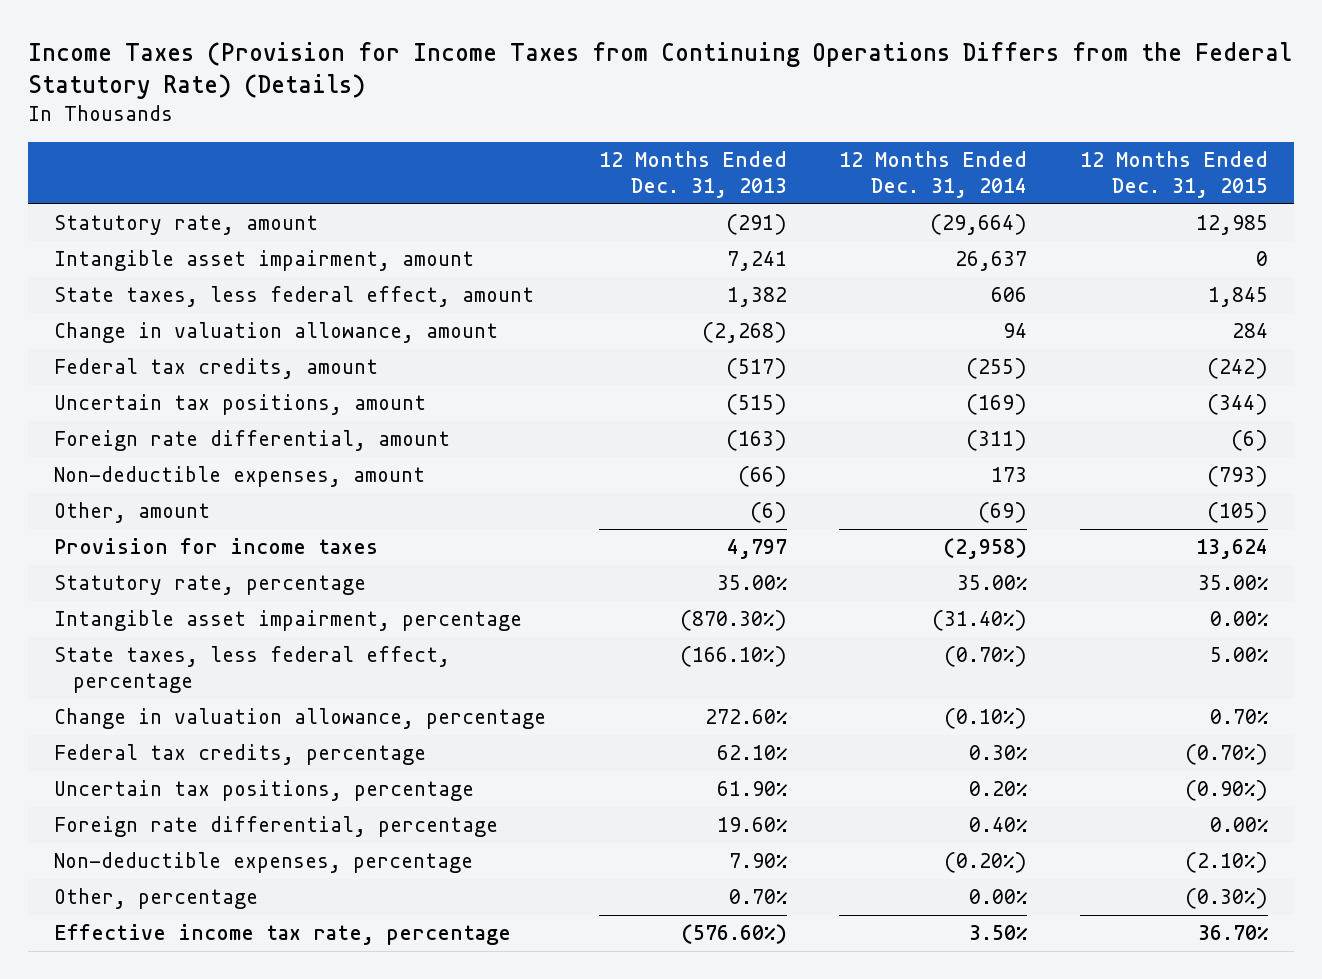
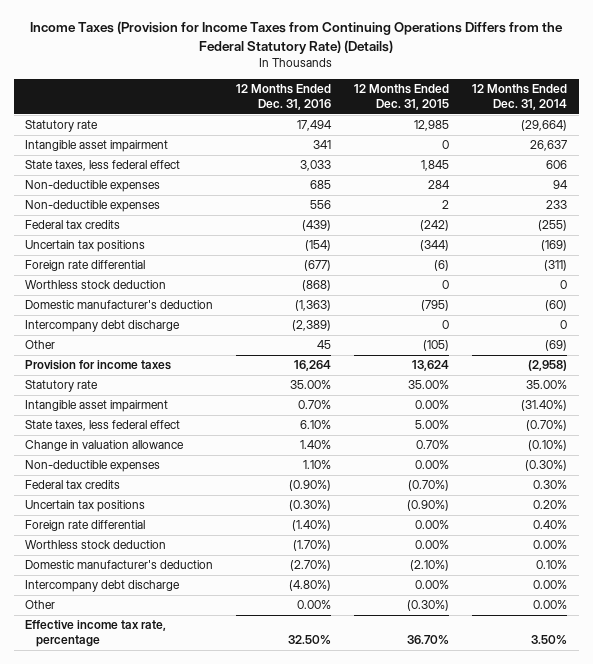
- | 12 Months Ended Dec. 31, 2013 | 12 Months Ended Dec. 31, 2014 | 12 Months Ended Dec. 31, 2015
+ | 12 Months Ended Dec. 31, 2016 | 12 Months Ended Dec. 31, 2015 | 12 Months Ended Dec. 31, 2014
- Statutory rate, amount | (291) | (29,664) | 12,985
- Intangible asset impairment, amount | 7,241 | 26,637 | 0
- State taxes, less federal effect, amount | 1,382 | 606 | 1,845
- Change in valuation allowance, amount | (2,268) | 94 | 284
- Federal tax credits, amount | (517) | (255) | (242)
- Uncertain tax positions, amount | (515) | (169) | (344)
- Foreign rate differential, amount | (163) | (311) | (6)
- Non-deductible expenses, amount | (66) | 173 | (793)
- Other, amount | (6) | (69) | (105)
+ Statutory rate | 17,494 | 12,985 | (29,664)
+ Intangible asset impairment | 341 | 0 | 26,637
+ State taxes, less federal effect | 3,033 | 1,845 | 606
+ Non-deductible expenses | 685 | 284 | 94
+ Non-deductible expenses | 556 | 2 | 233
+ Federal tax credits | (439) | (242) | (255)
+ Uncertain tax positions | (154) | (344) | (169)
+ Foreign rate differential | (677) | (6) | (311)
+ Worthless stock deduction | (868) | 0 | 0
+ Domestic manufacturer's deduction | (1,363) | (795) | (60)
+ Intercompany debt discharge | (2,389) | 0 | 0
+ Other | 45 | (105) | (69)
- Statutory rate, percentage | 35.00% | 35.00% | 35.00%
- Intangible asset impairment, percentage | (870.30%) | (31.40%) | 0.00%
- State taxes, less federal effect, percentage | (166.10%) | (0.70%) | 5.00%
- Change in valuation allowance, percentage | 272.60% | (0.10%) | 0.70%
- Federal tax credits, percentage | 62.10% | 0.30% | (0.70%)
- Uncertain tax positions, percentage | 61.90% | 0.20% | (0.90%)
- Foreign rate differential, percentage | 19.60% | 0.40% | 0.00%
- Non-deductible expenses, percentage | 7.90% | (0.20%) | (2.10%)
- Other, percentage | 0.70% | 0.00% | (0.30%)
+ Statutory rate | 35.00% | 35.00% | 35.00%
+ Intangible asset impairment | 0.70% | 0.00% | (31.40%)
+ State taxes, less federal effect | 6.10% | 5.00% | (0.70%)
+ Change in valuation allowance | 1.40% | 0.70% | (0.10%)
+ Non-deductible expenses | 1.10% | 0.00% | (0.30%)
+ Federal tax credits | (0.90%) | (0.70%) | 0.30%
+ Uncertain tax positions | (0.30%) | (0.90%) | 0.20%
+ Foreign rate differential | (1.40%) | 0.00% | 0.40%
+ Worthless stock deduction | (1.70%) | 0.00% | 0.00%
+ Domestic manufacturer's deduction | (2.70%) | (2.10%) | 0.10%
+ Intercompany debt discharge | (4.80%) | 0.00% | 0.00%
+ Other | 0.00% | (0.30%) | 0.00%

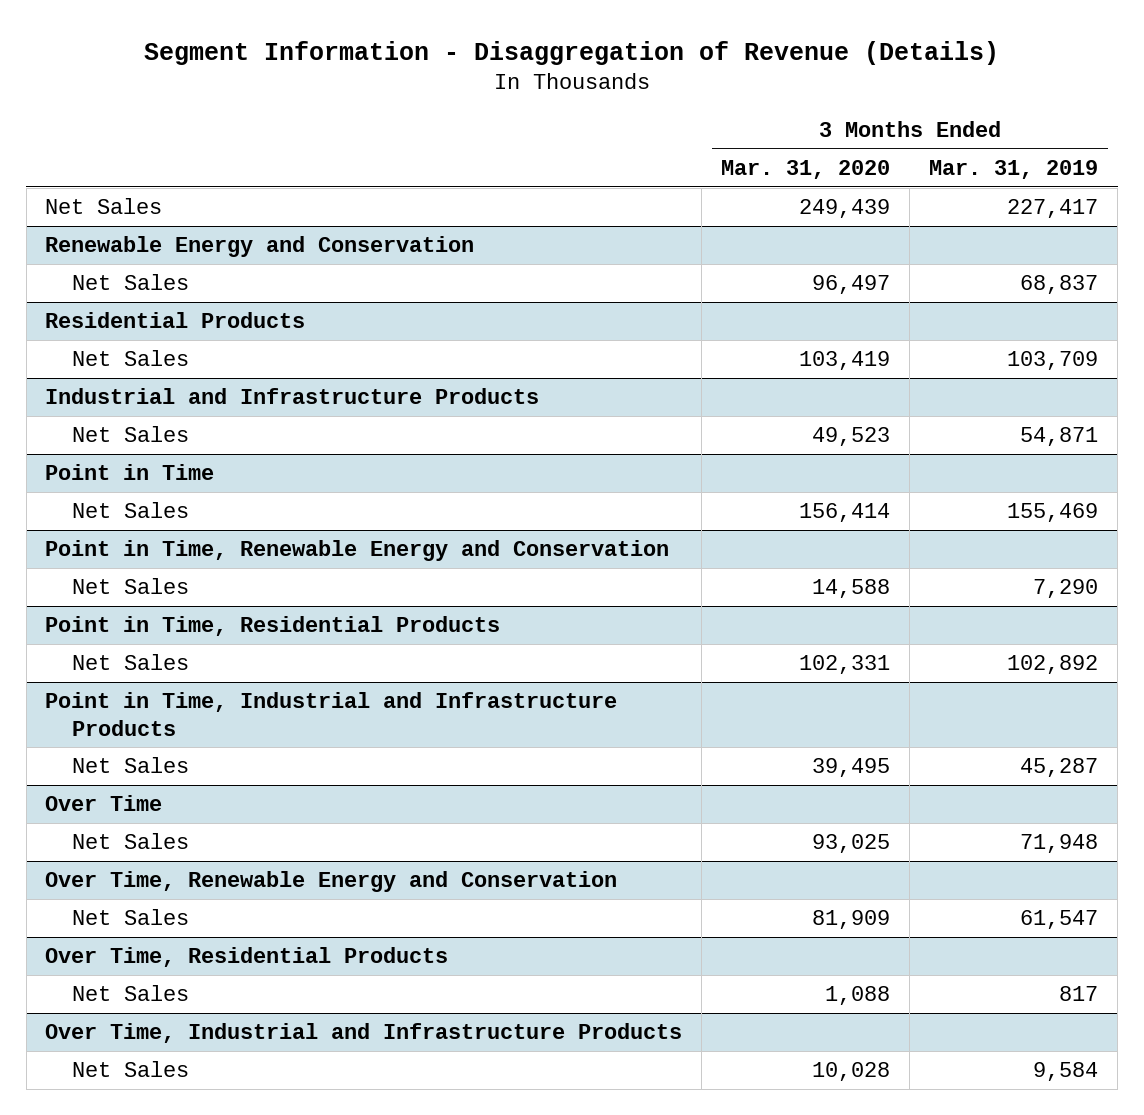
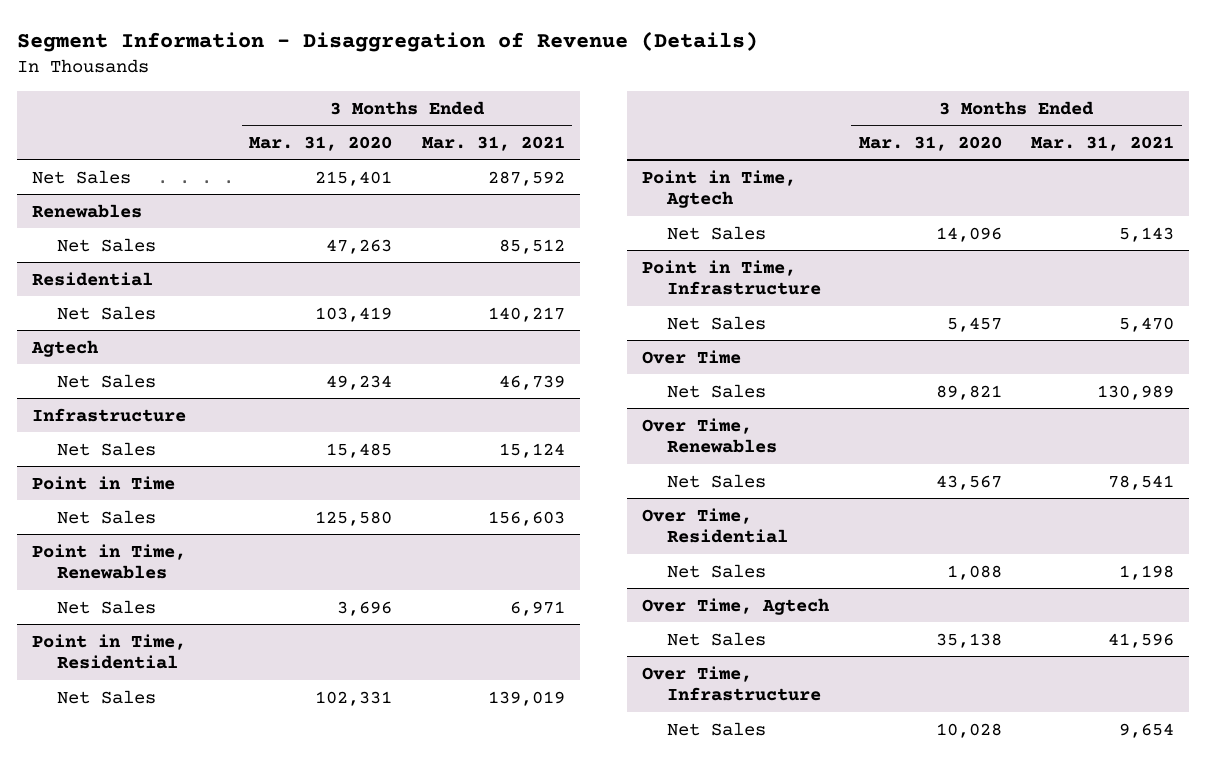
- | 3 Months Ended Mar. 31, 2020 | 3 Months Ended Mar. 31, 2019
+ | 3 Months Ended Mar. 31, 2020 | 3 Months Ended Mar. 31, 2021
- Net Sales | 249,439 | 227,417
- Renewable Energy and Conservation
- Net Sales | 96,497 | 68,837
- Residential Products
+ Net Sales | 215,401 | 287,592
+ Renewables
+ Net Sales | 47,263 | 85,512
+ Residential
- Industrial and Infrastructure Products
- Net Sales | 49,523 | 54,871
+ Agtech
+ Net Sales | 49,234 | 46,739
+ Infrastructure
+ Net Sales | 15,485 | 15,124
@ Point in Time
- Net Sales | 156,414 | 155,469
- Point in Time, Renewable Energy and Conservation
- Net Sales | 14,588 | 7,290
- Point in Time, Residential Products
@ Point in Time
+ Net Sales | 125,580 | 156,603
+ Point in Time, Renewables
+ Net Sales | 3,696 | 6,971
+ Point in Time, Residential
- Point in Time, Industrial and Infrastructure Products
- Net Sales | 39,495 | 45,287
+ Point in Time, Agtech
+ Net Sales | 14,096 | 5,143
+ Point in Time, Infrastructure
+ Net Sales | 5,457 | 5,470
@ Over Time
- Net Sales | 93,025 | 71,948
- Over Time, Renewable Energy and Conservation
- Net Sales | 81,909 | 61,547
- Over Time, Residential Products
@ Over Time
+ Net Sales | 89,821 | 130,989
+ Over Time, Renewables
+ Net Sales | 43,567 | 78,541
+ Over Time, Residential
- Over Time, Industrial and Infrastructure Products
+ Over Time, Agtech
+ Net Sales | 35,138 | 41,596
+ Over Time, Infrastructure

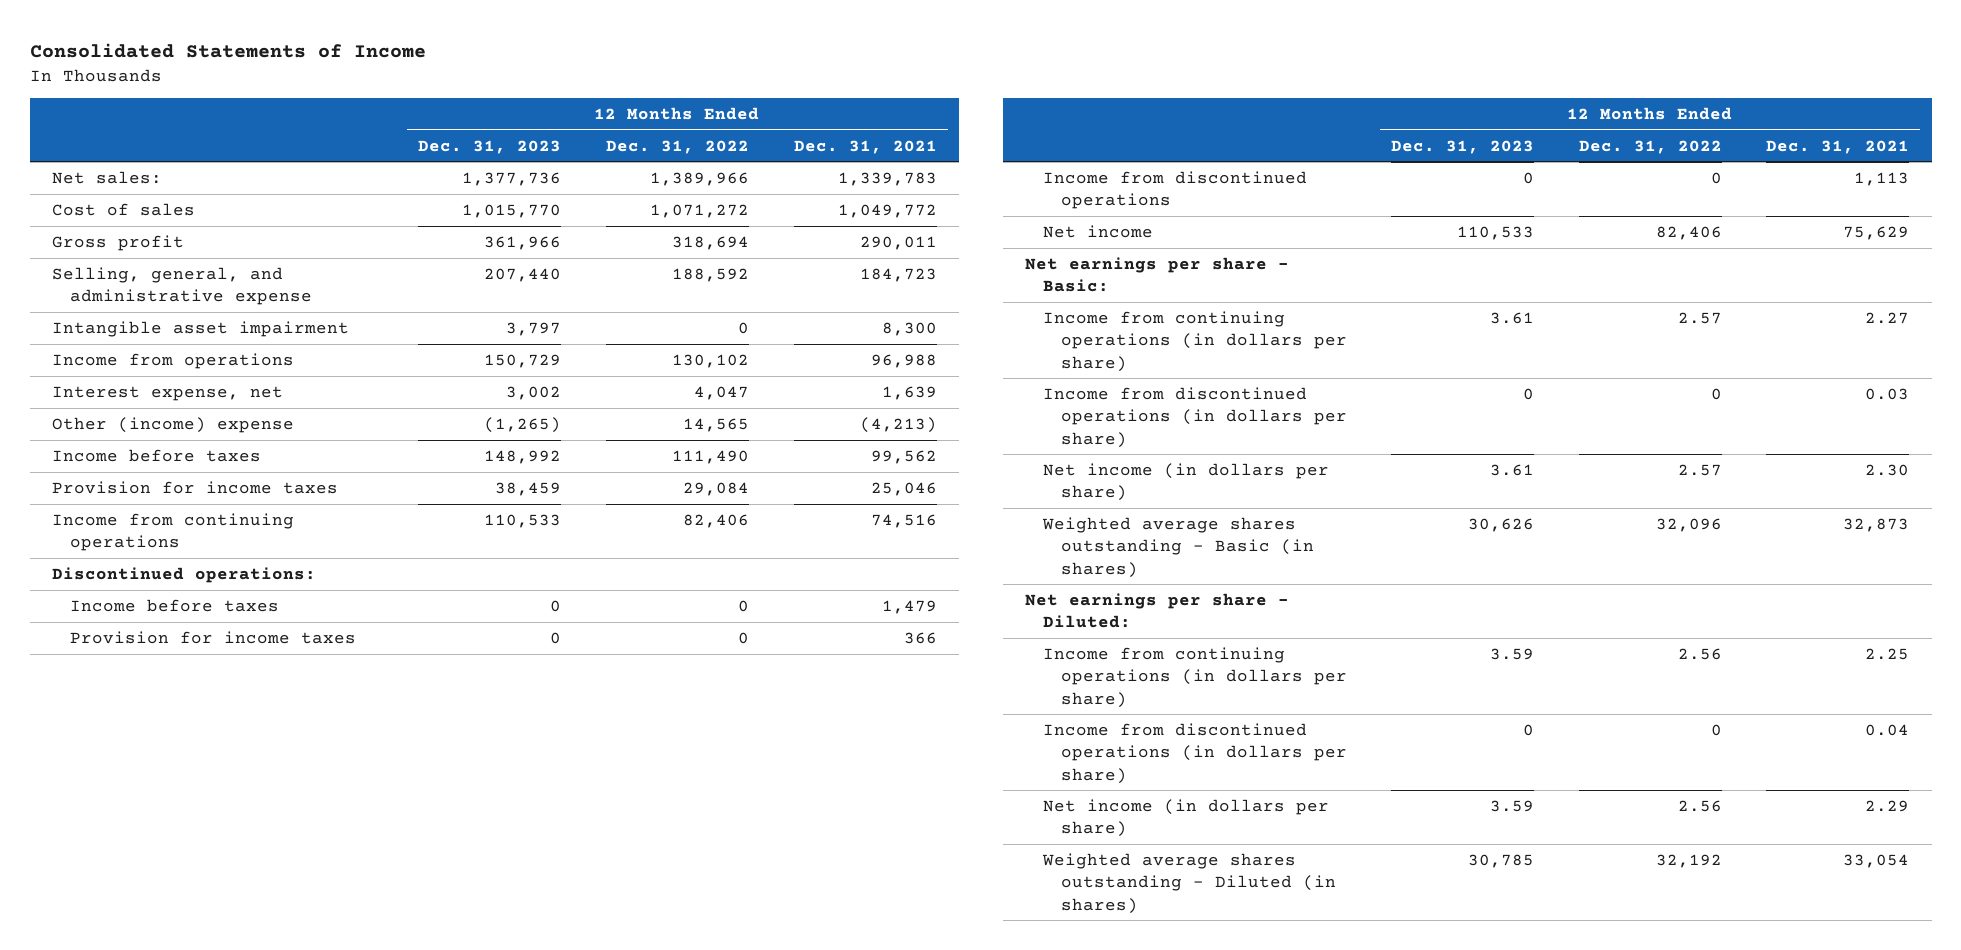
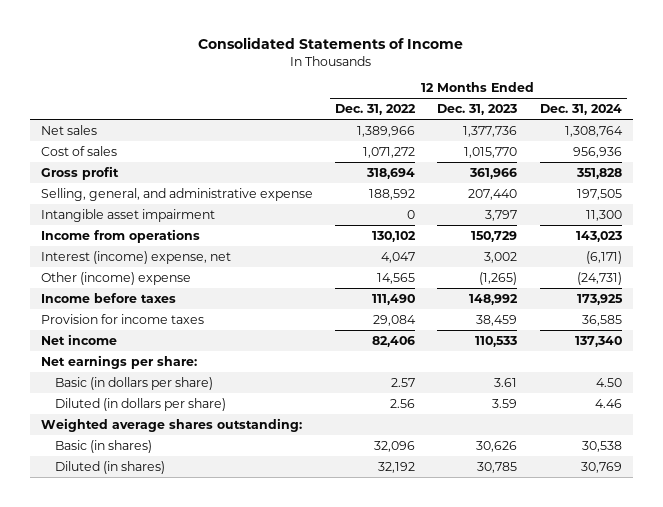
- | 12 Months Ended Dec. 31, 2023 | 12 Months Ended Dec. 31, 2022 | 12 Months Ended Dec. 31, 2021
+ | 12 Months Ended Dec. 31, 2022 | 12 Months Ended Dec. 31, 2023 | 12 Months Ended Dec. 31, 2024
- Net sales: | 1,377,736 | 1,389,966 | 1,339,783
+ Net sales | 1,389,966 | 1,377,736 | 1,308,764
- Interest expense, net | 3,002 | 4,047 | 1,639
+ Interest (income) expense, net | 4,047 | 3,002 | (6,171)
- Income from continuing operations | 110,533 | 82,406 | 74,516
- Discontinued operations:
- Income before taxes | 0 | 0 | 1,479
- Provision for income taxes | 0 | 0 | 366
- Income from discontinued operations | 0 | 0 | 1,113
- Net earnings per share - Basic:
- Income from continuing operations (in dollars per share) | 3.61 | 2.57 | 2.27
- Income from discontinued operations (in dollars per share) | 0 | 0 | 0.03
- Net income (in dollars per share) | 3.61 | 2.57 | 2.30
- Weighted average shares outstanding - Basic (in shares) | 30,626 | 32,096 | 32,873
- Net earnings per share - Diluted:
- Income from continuing operations (in dollars per share) | 3.59 | 2.56 | 2.25
- Income from discontinued operations (in dollars per share) | 0 | 0 | 0.04
- Net income (in dollars per share) | 3.59 | 2.56 | 2.29
- Weighted average shares outstanding - Diluted (in shares) | 30,785 | 32,192 | 33,054
+ Net earnings per share:
+ Basic (in dollars per share) | 2.57 | 3.61 | 4.50
+ Diluted (in dollars per share) | 2.56 | 3.59 | 4.46
+ Weighted average shares outstanding:
+ Basic (in shares) | 32,096 | 30,626 | 30,538
+ Diluted (in shares) | 32,192 | 30,785 | 30,769

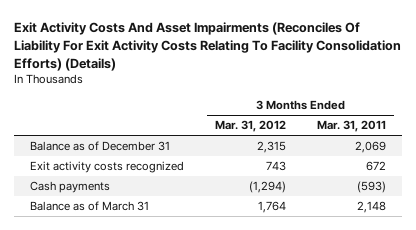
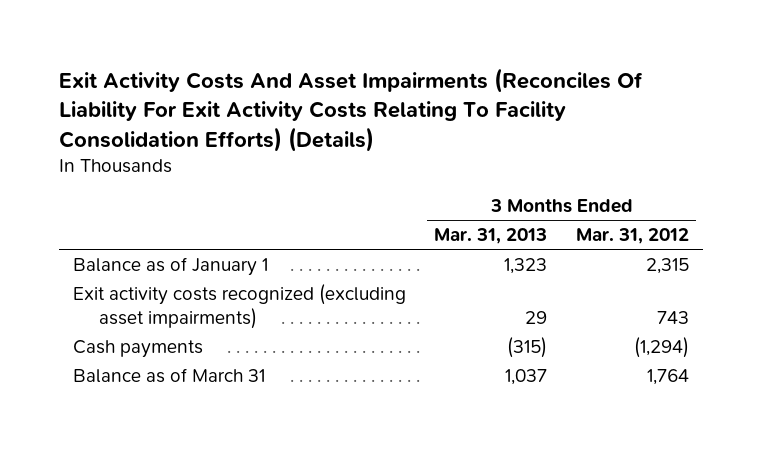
- | 3 Months Ended Mar. 31, 2012 | 3 Months Ended Mar. 31, 2011
+ | 3 Months Ended Mar. 31, 2013 | 3 Months Ended Mar. 31, 2012
- Balance as of December 31 | 2,315 | 2,069
- Exit activity costs recognized | 743 | 672
+ Balance as of January 1 | 1,323 | 2,315
+ Exit activity costs recognized (excluding asset impairments) | 29 | 743

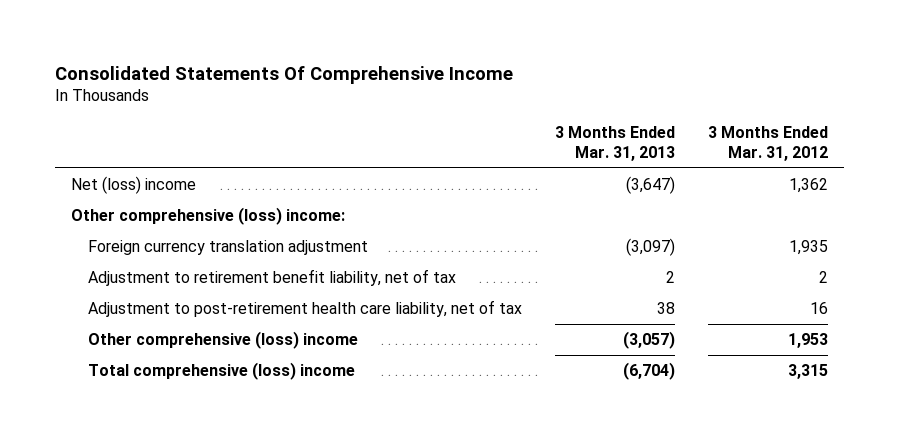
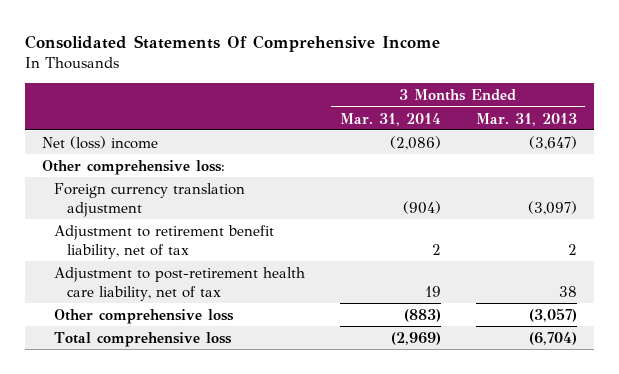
- | 3 Months Ended Mar. 31, 2013 | 3 Months Ended Mar. 31, 2012
+ | 3 Months Ended Mar. 31, 2014 | 3 Months Ended Mar. 31, 2013
- Other comprehensive (loss) income:
+ Other comprehensive loss:
- Other comprehensive (loss) income | (3,057) | 1,953
- Total comprehensive (loss) income | (6,704) | 3,315
+ Other comprehensive loss | (883) | (3,057)
+ Total comprehensive loss | (2,969) | (6,704)

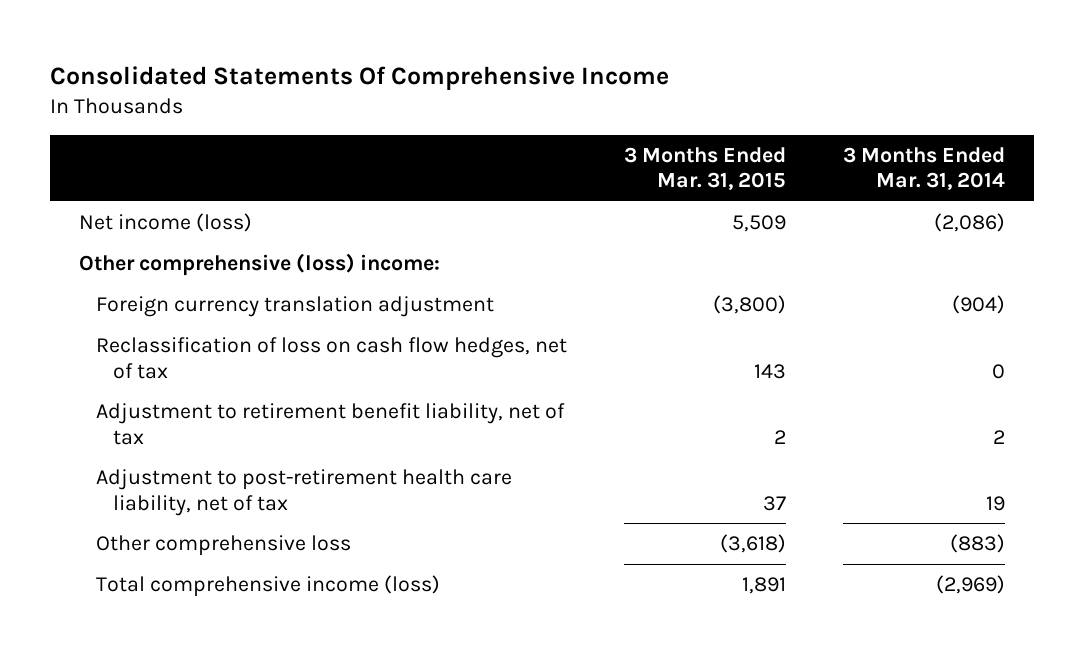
- | 3 Months Ended Mar. 31, 2014 | 3 Months Ended Mar. 31, 2013
+ | 3 Months Ended Mar. 31, 2015 | 3 Months Ended Mar. 31, 2014
- Net (loss) income | (2,086) | (3,647)
- Other comprehensive loss:
+ Net income (loss) | 5,509 | (2,086)
+ Other comprehensive (loss) income:
+ Reclassification of loss on cash flow hedges, net of tax | 143 | 0
- Total comprehensive loss | (2,969) | (6,704)
+ Total comprehensive income (loss) | 1,891 | (2,969)

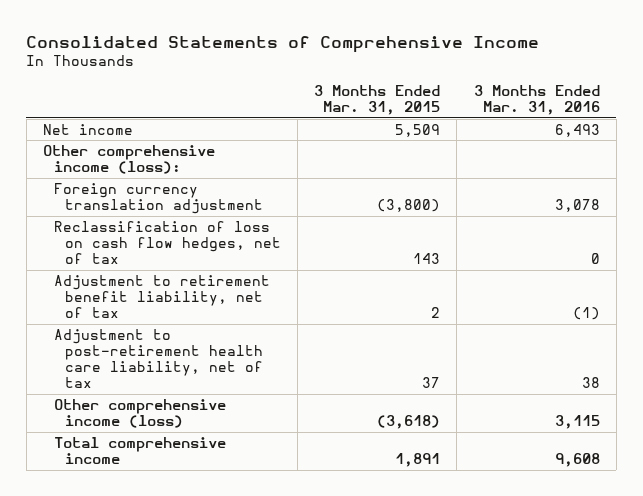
- Consolidated Statements Of Comprehensive Income
+ Consolidated Statements of Comprehensive Income
- | 3 Months Ended Mar. 31, 2015 | 3 Months Ended Mar. 31, 2014
+ | 3 Months Ended Mar. 31, 2015 | 3 Months Ended Mar. 31, 2016
- Net income (loss) | 5,509 | (2,086)
- Other comprehensive (loss) income:
+ Net income | 5,509 | 6,493
+ Other comprehensive income (loss):
- Other comprehensive loss | (3,618) | (883)
- Total comprehensive income (loss) | 1,891 | (2,969)
+ Other comprehensive income (loss) | (3,618) | 3,115
+ Total comprehensive income | 1,891 | 9,608

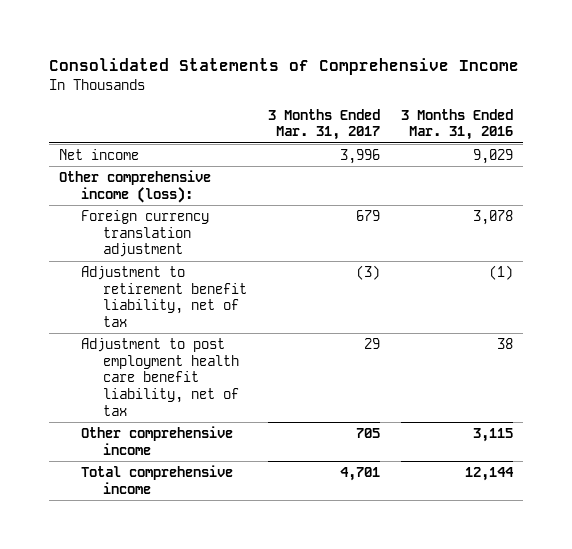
- | 3 Months Ended Mar. 31, 2015 | 3 Months Ended Mar. 31, 2016
+ | 3 Months Ended Mar. 31, 2017 | 3 Months Ended Mar. 31, 2016
- Net income | 5,509 | 6,493
+ Net income | 3,996 | 9,029
- Reclassification of loss on cash flow hedges, net of tax | 143 | 0
- Adjustment to post-retirement health care liability, net of tax | 37 | 38
- Other comprehensive income (loss) | (3,618) | 3,115
- Total comprehensive income | 1,891 | 9,608
+ Adjustment to post employment health care benefit liability, net of tax | 29 | 38
+ Other comprehensive income | 705 | 3,115
+ Total comprehensive income | 4,701 | 12,144

